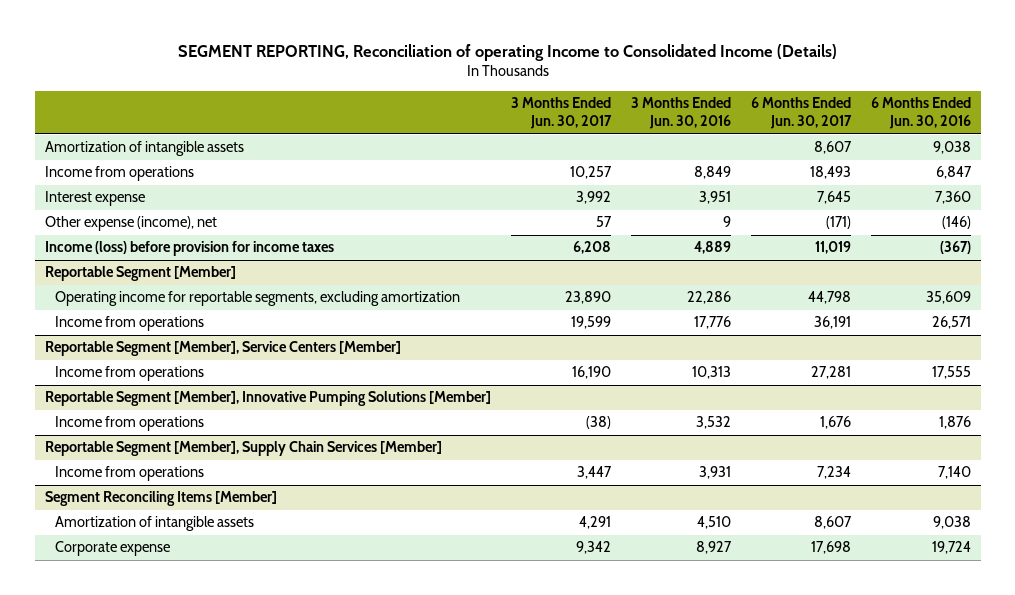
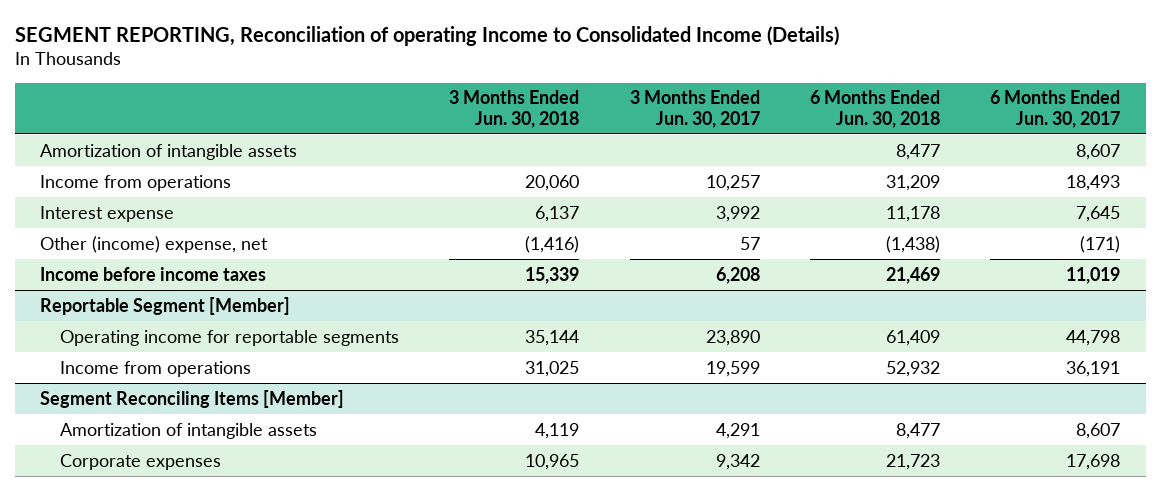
- | 3 Months Ended Jun. 30, 2017 | 3 Months Ended Jun. 30, 2016 | 6 Months Ended Jun. 30, 2017 | 6 Months Ended Jun. 30, 2016
+ | 3 Months Ended Jun. 30, 2018 | 3 Months Ended Jun. 30, 2017 | 6 Months Ended Jun. 30, 2018 | 6 Months Ended Jun. 30, 2017
- Other expense (income), net | 57 | 9 | (171) | (146)
- Income (loss) before provision for income taxes | 6,208 | 4,889 | 11,019 | (367)
+ Other (income) expense, net | (1,416) | 57 | (1,438) | (171)
+ Income before income taxes | 15,339 | 6,208 | 21,469 | 11,019
@ Reportable Segment [Member]
- Operating income for reportable segments, excluding amortization | 23,890 | 22,286 | 44,798 | 35,609
+ Operating income for reportable segments | 35,144 | 23,890 | 61,409 | 44,798
- Reportable Segment [Member], Service Centers [Member]
- Income from operations | 16,190 | 10,313 | 27,281 | 17,555
- Reportable Segment [Member], Innovative Pumping Solutions [Member]
- Income from operations | (38) | 3,532 | 1,676 | 1,876
- Reportable Segment [Member], Supply Chain Services [Member]
- Income from operations | 3,447 | 3,931 | 7,234 | 7,140
@ Segment Reconciling Items [Member]
- Corporate expense | 9,342 | 8,927 | 17,698 | 19,724
+ Corporate expenses | 10,965 | 9,342 | 21,723 | 17,698

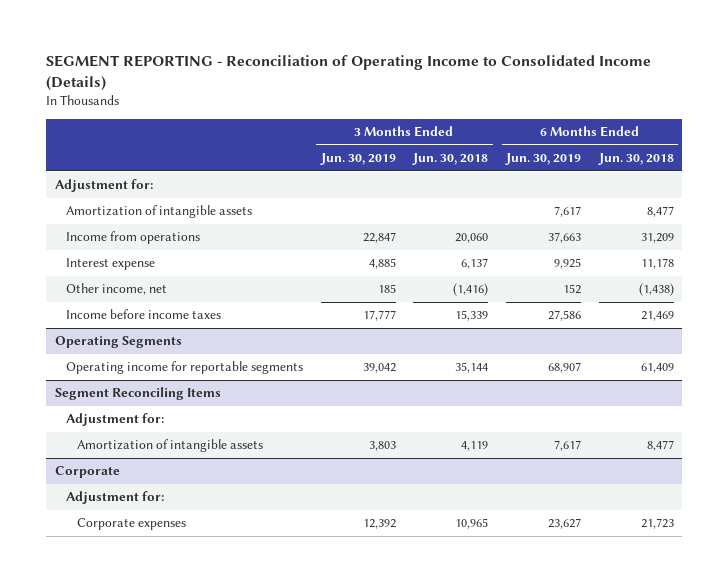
- SEGMENT REPORTING, Reconciliation of operating Income to Consolidated Income (Details)
+ SEGMENT REPORTING - Reconciliation of Operating Income to Consolidated Income (Details)
- | 3 Months Ended Jun. 30, 2018 | 3 Months Ended Jun. 30, 2017 | 6 Months Ended Jun. 30, 2018 | 6 Months Ended Jun. 30, 2017
+ | 3 Months Ended Jun. 30, 2019 | 3 Months Ended Jun. 30, 2018 | 6 Months Ended Jun. 30, 2019 | 6 Months Ended Jun. 30, 2018
+ Adjustment for:
- Other (income) expense, net | (1,416) | 57 | (1,438) | (171)
+ Other income, net | 185 | (1,416) | 152 | (1,438)
- Reportable Segment [Member]
+ Operating Segments
- Income from operations | 31,025 | 19,599 | 52,932 | 36,191
- Segment Reconciling Items [Member]
+ Segment Reconciling Items
+ Adjustment for:
+ Corporate
+ Adjustment for:

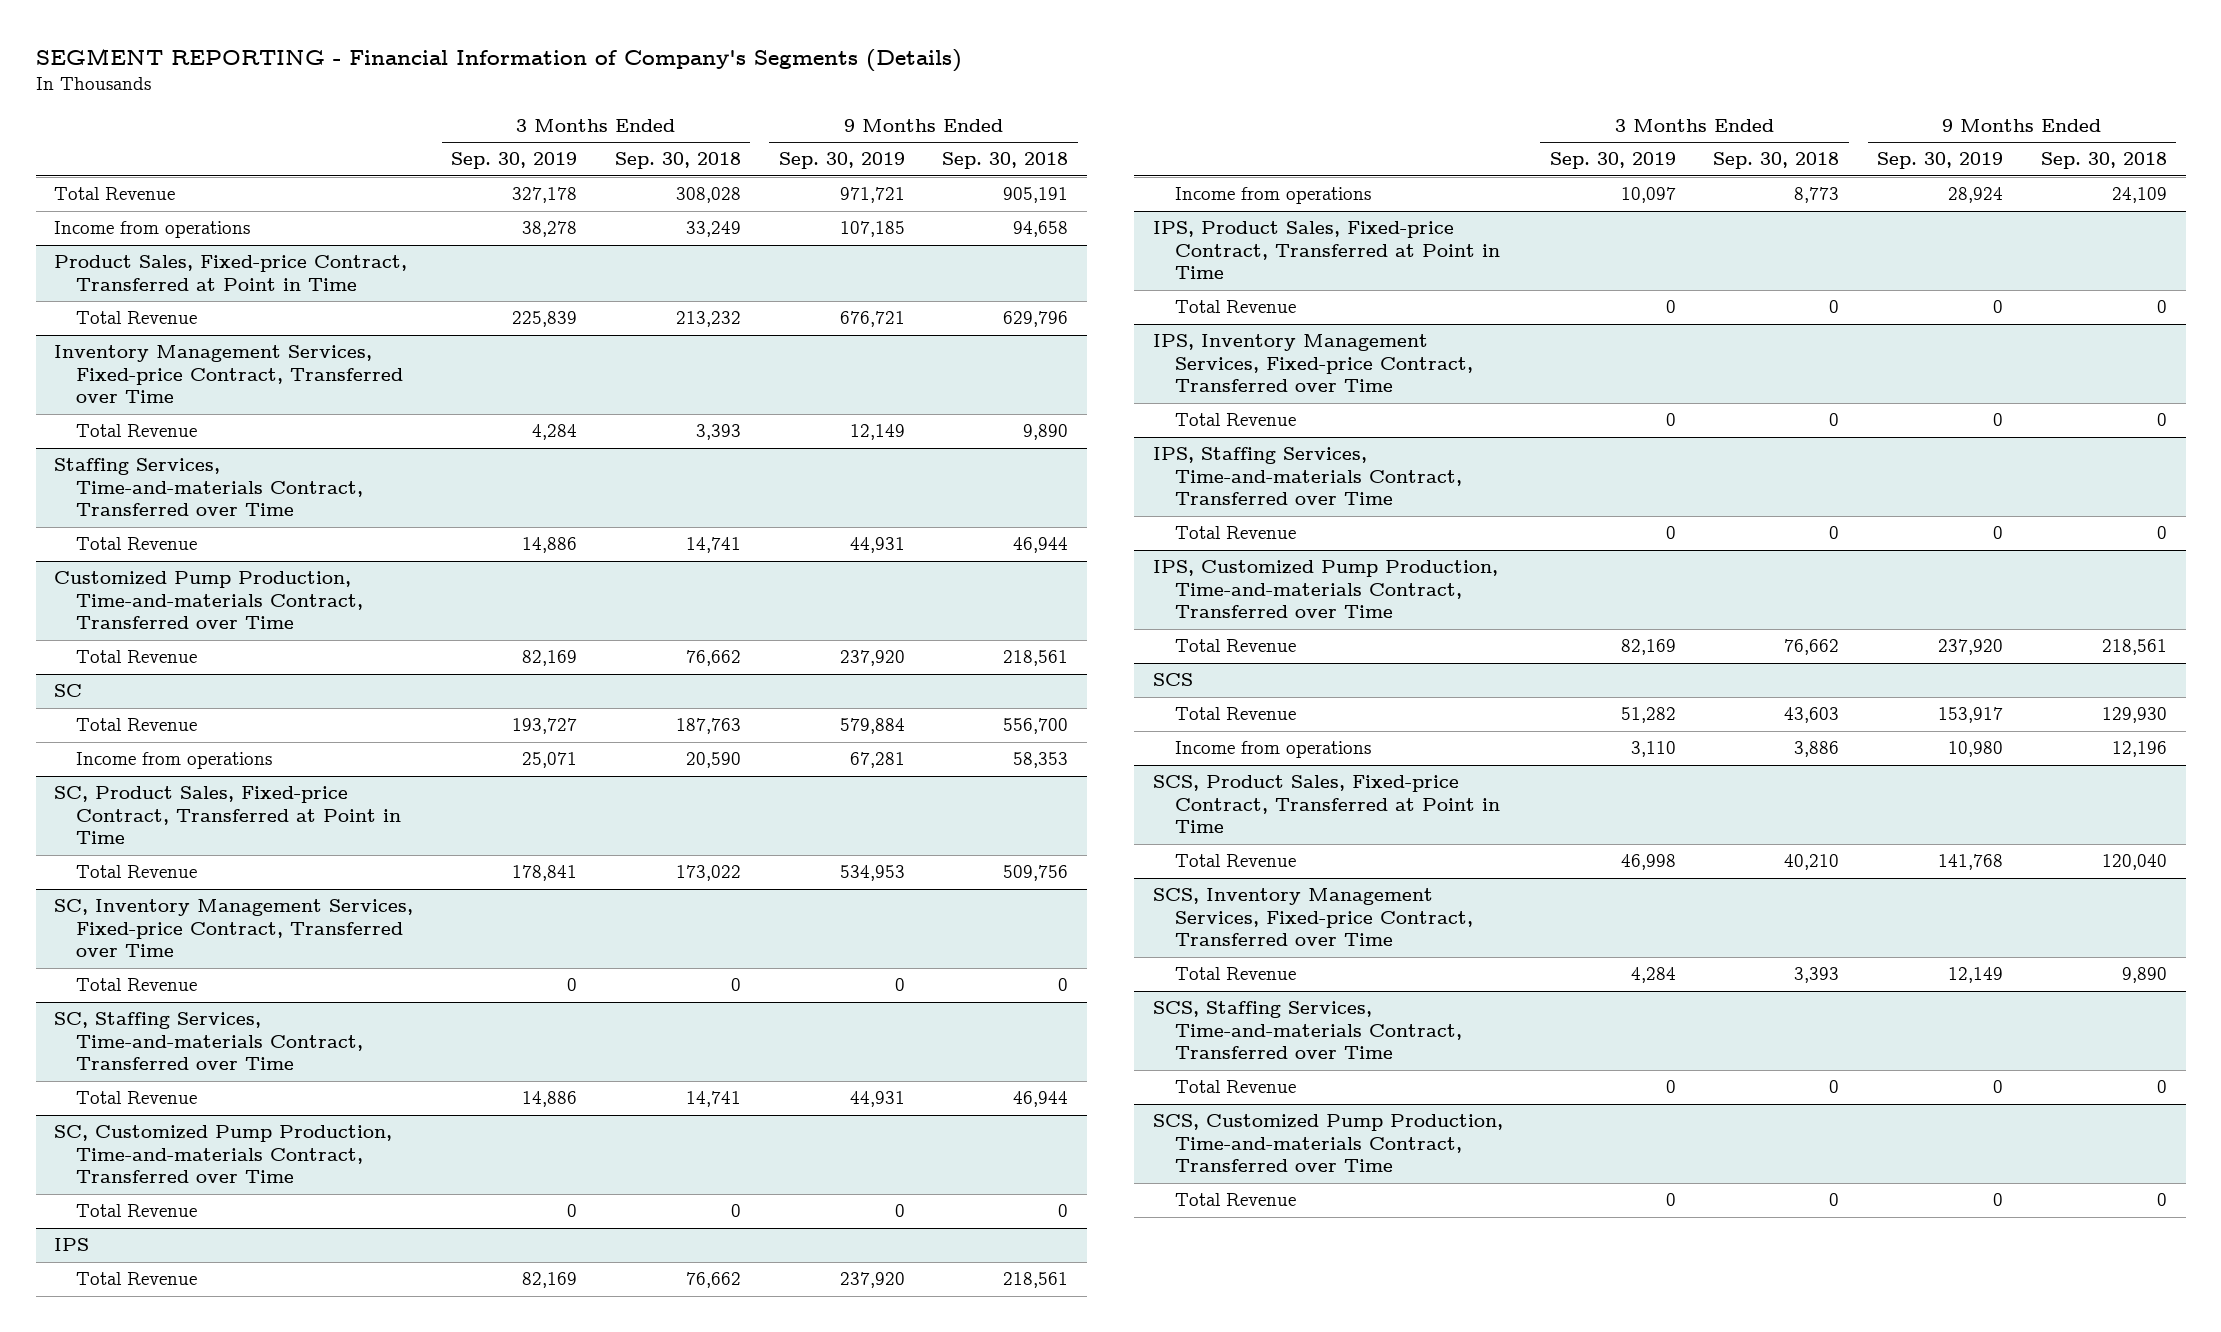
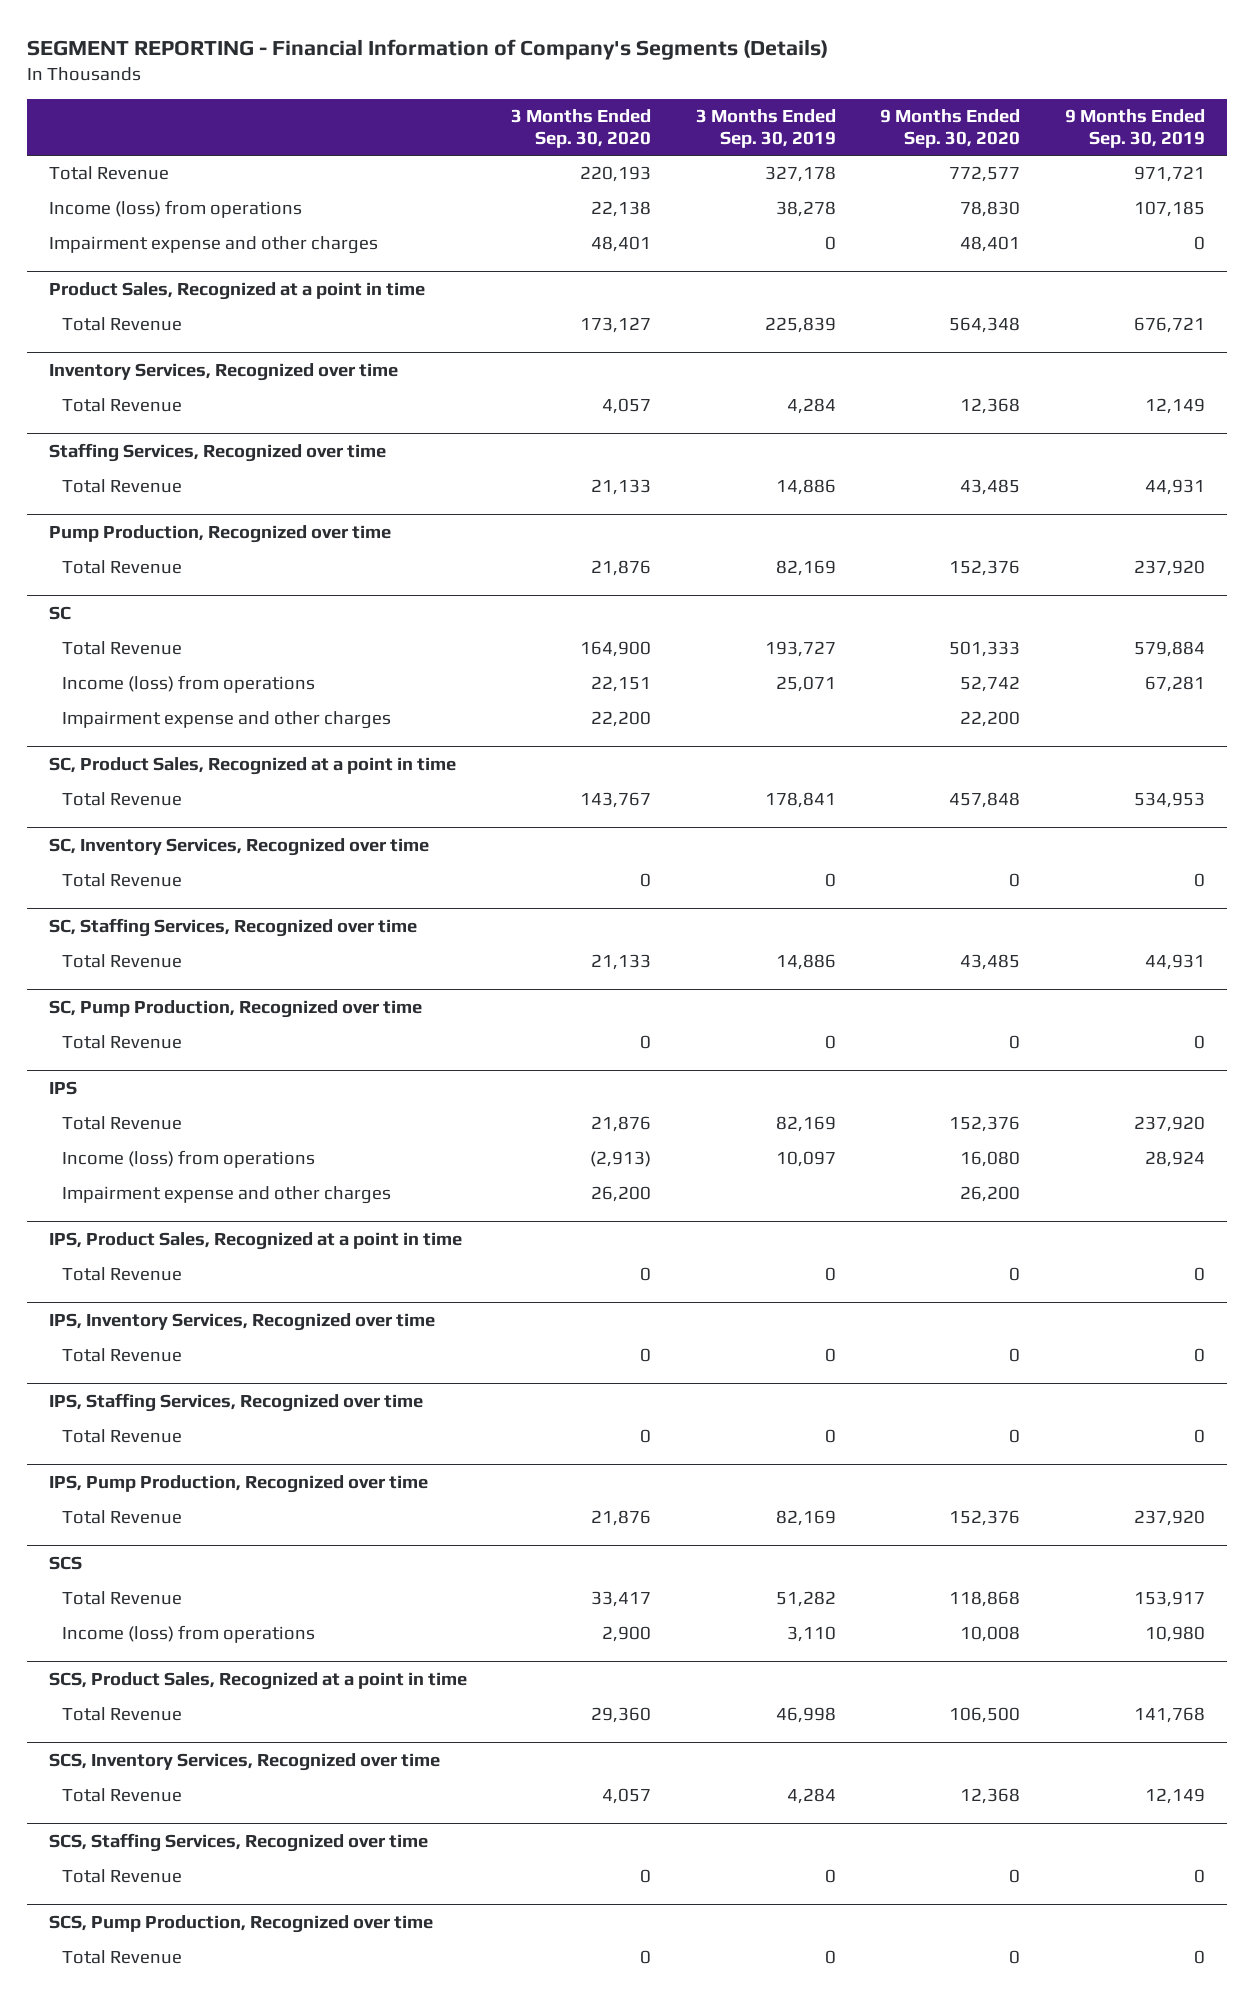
- | 3 Months Ended Sep. 30, 2019 | 3 Months Ended Sep. 30, 2018 | 9 Months Ended Sep. 30, 2019 | 9 Months Ended Sep. 30, 2018
+ | 3 Months Ended Sep. 30, 2020 | 3 Months Ended Sep. 30, 2019 | 9 Months Ended Sep. 30, 2020 | 9 Months Ended Sep. 30, 2019
- Income from operations | 38,278 | 33,249 | 107,185 | 94,658
- Product Sales, Fixed-price Contract, Transferred at Point in Time
+ Income (loss) from operations | 22,138 | 38,278 | 78,830 | 107,185
+ Impairment expense and other charges | 48,401 | 0 | 48,401 | 0
+ Product Sales, Recognized at a point in time
- Inventory Management Services, Fixed-price Contract, Transferred over Time
+ Inventory Services, Recognized over time
- Staffing Services, Time-and-materials Contract, Transferred over Time
+ Staffing Services, Recognized over time
- Customized Pump Production, Time-and-materials Contract, Transferred over Time
+ Pump Production, Recognized over time
@ SC
- Income from operations | 25,071 | 20,590 | 67,281 | 58,353
- SC, Product Sales, Fixed-price Contract, Transferred at Point in Time
@ SC
+ Income (loss) from operations | 22,151 | 25,071 | 52,742 | 67,281
+ Impairment expense and other charges | 22,200 | | 22,200 |
+ SC, Product Sales, Recognized at a point in time
- SC, Inventory Management Services, Fixed-price Contract, Transferred over Time
+ SC, Inventory Services, Recognized over time
- SC, Staffing Services, Time-and-materials Contract, Transferred over Time
+ SC, Staffing Services, Recognized over time
- SC, Customized Pump Production, Time-and-materials Contract, Transferred over Time
+ SC, Pump Production, Recognized over time
@ IPS
- Income from operations | 10,097 | 8,773 | 28,924 | 24,109
- IPS, Product Sales, Fixed-price Contract, Transferred at Point in Time
@ IPS
+ Income (loss) from operations | (2,913) | 10,097 | 16,080 | 28,924
+ Impairment expense and other charges | 26,200 | | 26,200 |
+ IPS, Product Sales, Recognized at a point in time
- IPS, Inventory Management Services, Fixed-price Contract, Transferred over Time
+ IPS, Inventory Services, Recognized over time
- IPS, Staffing Services, Time-and-materials Contract, Transferred over Time
+ IPS, Staffing Services, Recognized over time
- IPS, Customized Pump Production, Time-and-materials Contract, Transferred over Time
+ IPS, Pump Production, Recognized over time
@ SCS
- Income from operations | 3,110 | 3,886 | 10,980 | 12,196
- SCS, Product Sales, Fixed-price Contract, Transferred at Point in Time
@ SCS
+ Income (loss) from operations | 2,900 | 3,110 | 10,008 | 10,980
+ SCS, Product Sales, Recognized at a point in time
- SCS, Inventory Management Services, Fixed-price Contract, Transferred over Time
+ SCS, Inventory Services, Recognized over time
- SCS, Staffing Services, Time-and-materials Contract, Transferred over Time
+ SCS, Staffing Services, Recognized over time
- SCS, Customized Pump Production, Time-and-materials Contract, Transferred over Time
+ SCS, Pump Production, Recognized over time

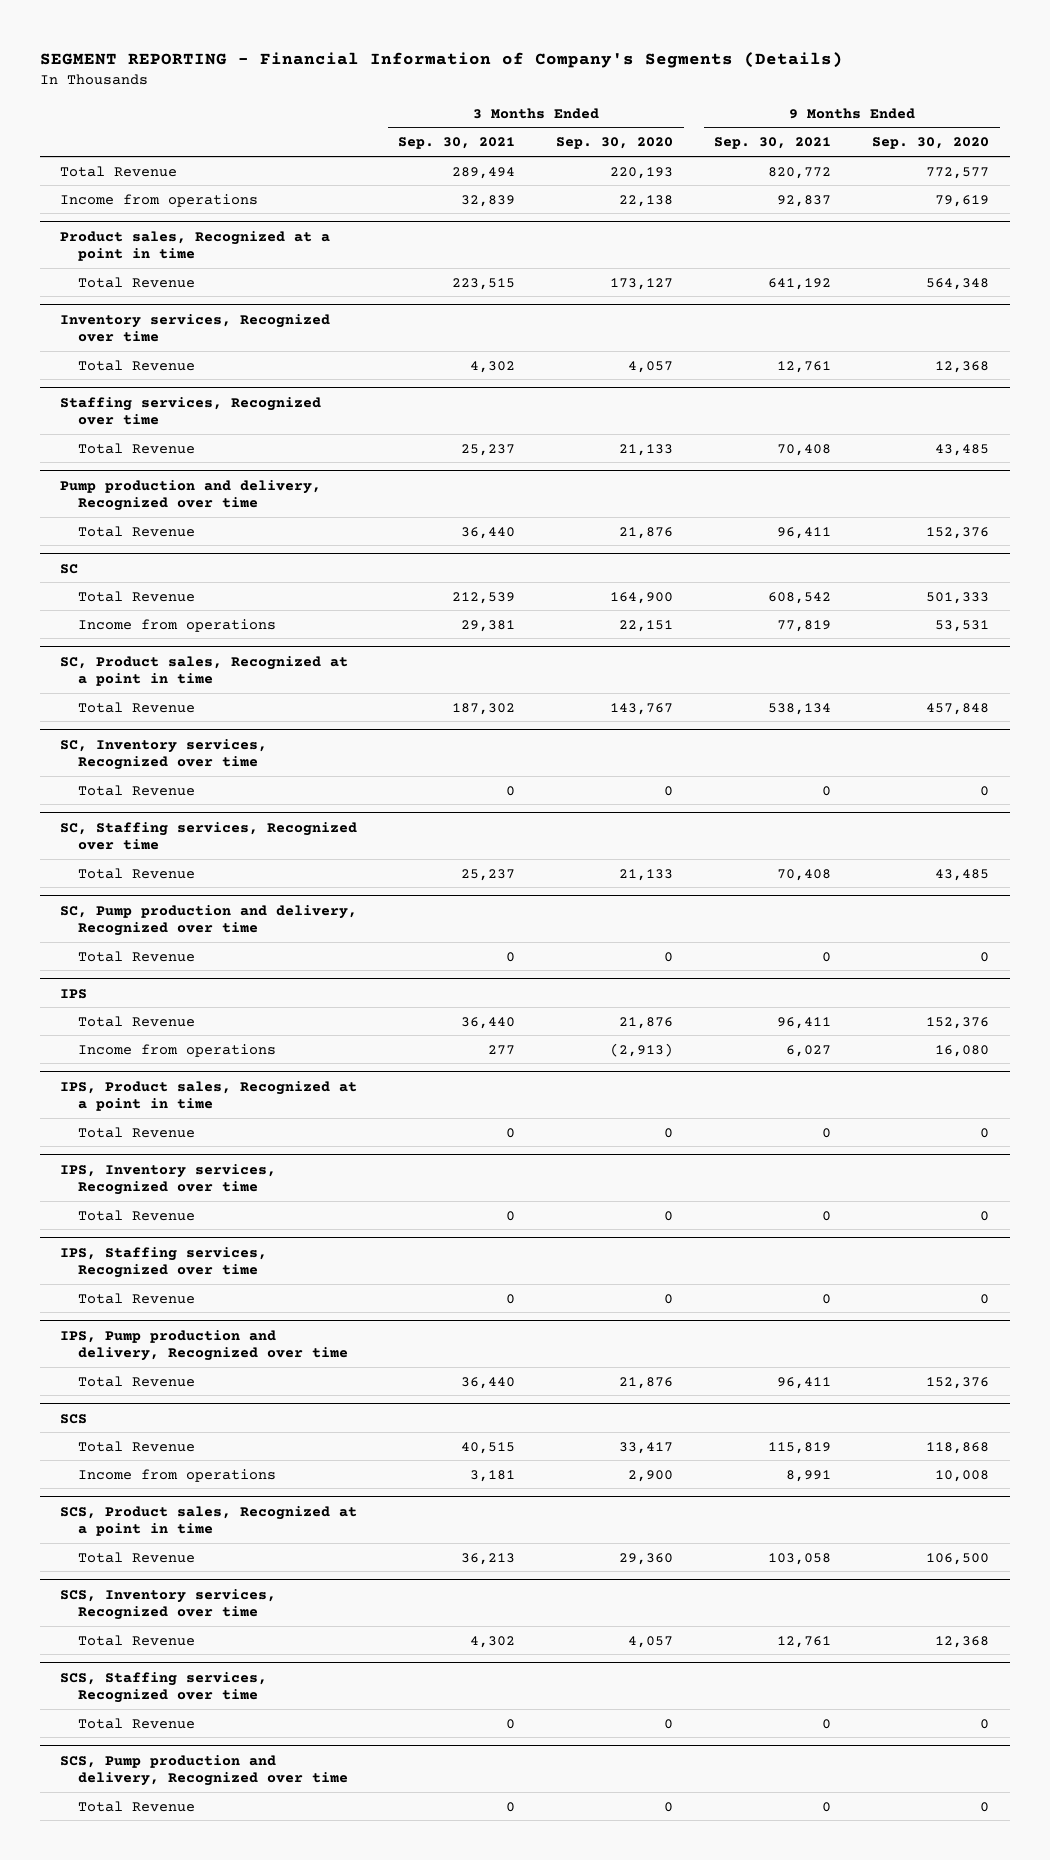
- | 3 Months Ended Sep. 30, 2020 | 3 Months Ended Sep. 30, 2019 | 9 Months Ended Sep. 30, 2020 | 9 Months Ended Sep. 30, 2019
+ | 3 Months Ended Sep. 30, 2021 | 3 Months Ended Sep. 30, 2020 | 9 Months Ended Sep. 30, 2021 | 9 Months Ended Sep. 30, 2020
- Income (loss) from operations | 22,138 | 38,278 | 78,830 | 107,185
- Impairment expense and other charges | 48,401 | 0 | 48,401 | 0
- Product Sales, Recognized at a point in time
+ Income from operations | 32,839 | 22,138 | 92,837 | 79,619
+ Product sales, Recognized at a point in time
- Inventory Services, Recognized over time
+ Inventory services, Recognized over time
- Staffing Services, Recognized over time
+ Staffing services, Recognized over time
- Pump Production, Recognized over time
+ Pump production and delivery, Recognized over time
@ SC
- Income (loss) from operations | 22,151 | 25,071 | 52,742 | 67,281
- Impairment expense and other charges | 22,200 | | 22,200 |
- SC, Product Sales, Recognized at a point in time
@ SC
+ Income from operations | 29,381 | 22,151 | 77,819 | 53,531
+ SC, Product sales, Recognized at a point in time
- SC, Inventory Services, Recognized over time
+ SC, Inventory services, Recognized over time
- SC, Staffing Services, Recognized over time
+ SC, Staffing services, Recognized over time
- SC, Pump Production, Recognized over time
+ SC, Pump production and delivery, Recognized over time
@ IPS
- Income (loss) from operations | (2,913) | 10,097 | 16,080 | 28,924
- Impairment expense and other charges | 26,200 | | 26,200 |
- IPS, Product Sales, Recognized at a point in time
@ IPS
+ Income from operations | 277 | (2,913) | 6,027 | 16,080
+ IPS, Product sales, Recognized at a point in time
- IPS, Inventory Services, Recognized over time
+ IPS, Inventory services, Recognized over time
- IPS, Staffing Services, Recognized over time
+ IPS, Staffing services, Recognized over time
- IPS, Pump Production, Recognized over time
+ IPS, Pump production and delivery, Recognized over time
@ SCS
- Income (loss) from operations | 2,900 | 3,110 | 10,008 | 10,980
- SCS, Product Sales, Recognized at a point in time
@ SCS
+ Income from operations | 3,181 | 2,900 | 8,991 | 10,008
+ SCS, Product sales, Recognized at a point in time
- SCS, Inventory Services, Recognized over time
+ SCS, Inventory services, Recognized over time
- SCS, Staffing Services, Recognized over time
+ SCS, Staffing services, Recognized over time
- SCS, Pump Production, Recognized over time
+ SCS, Pump production and delivery, Recognized over time

